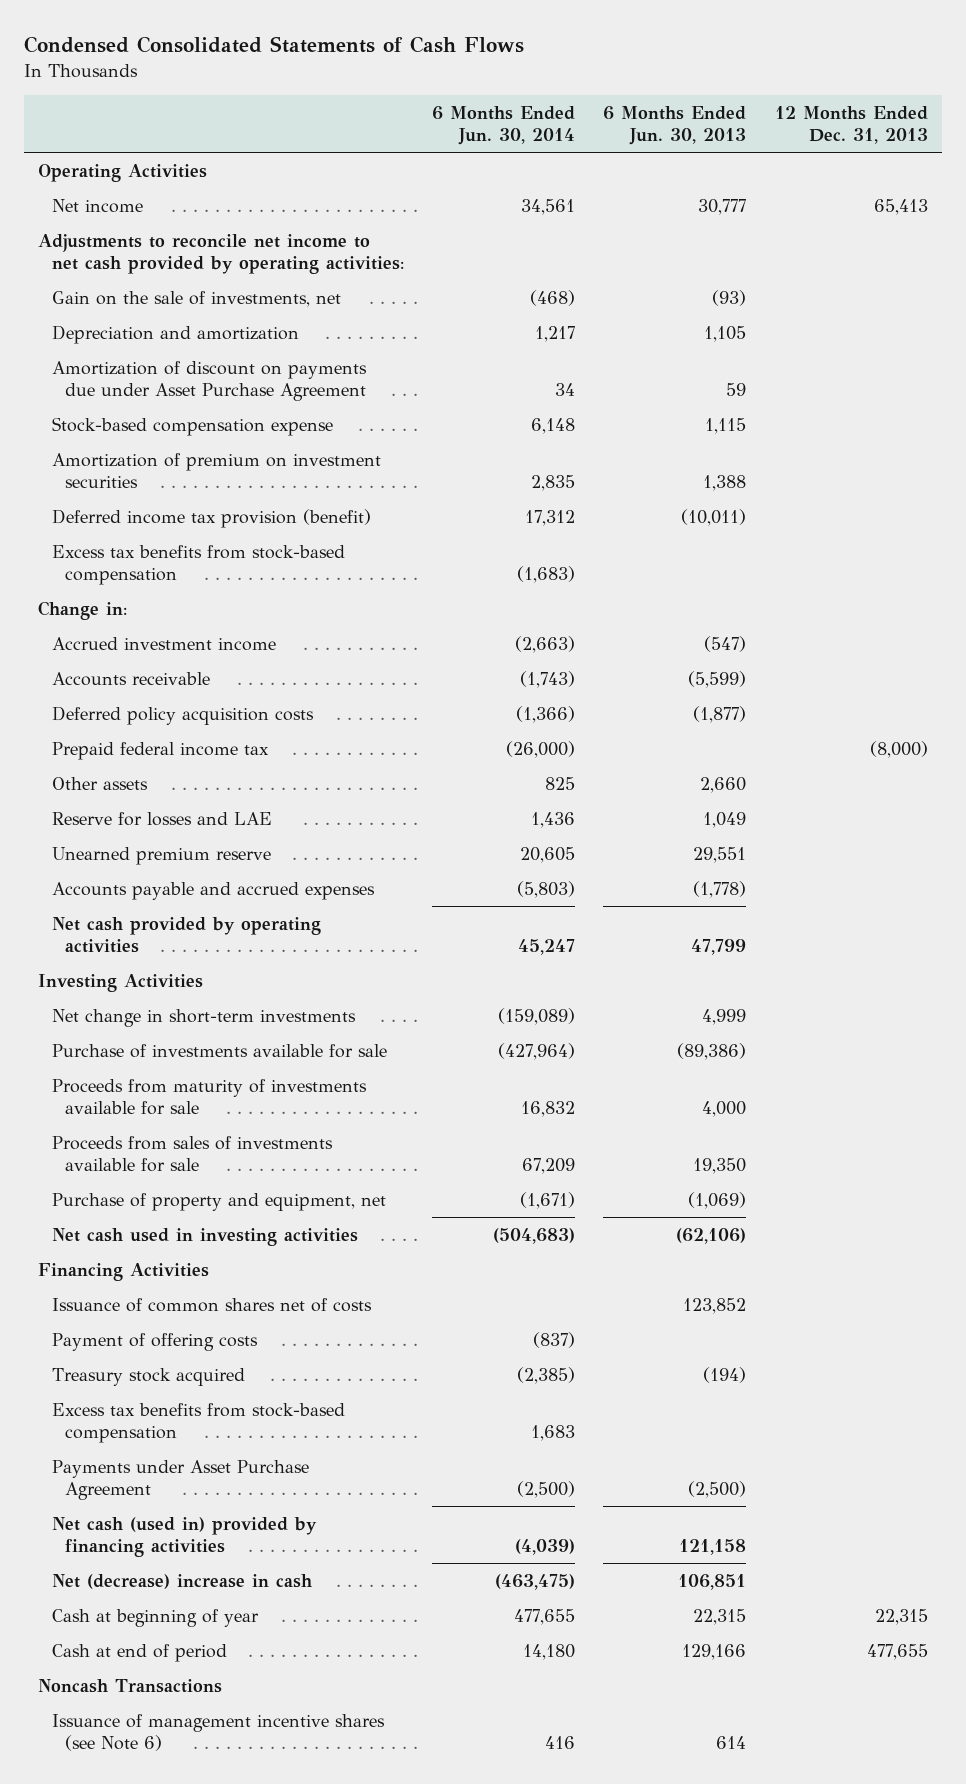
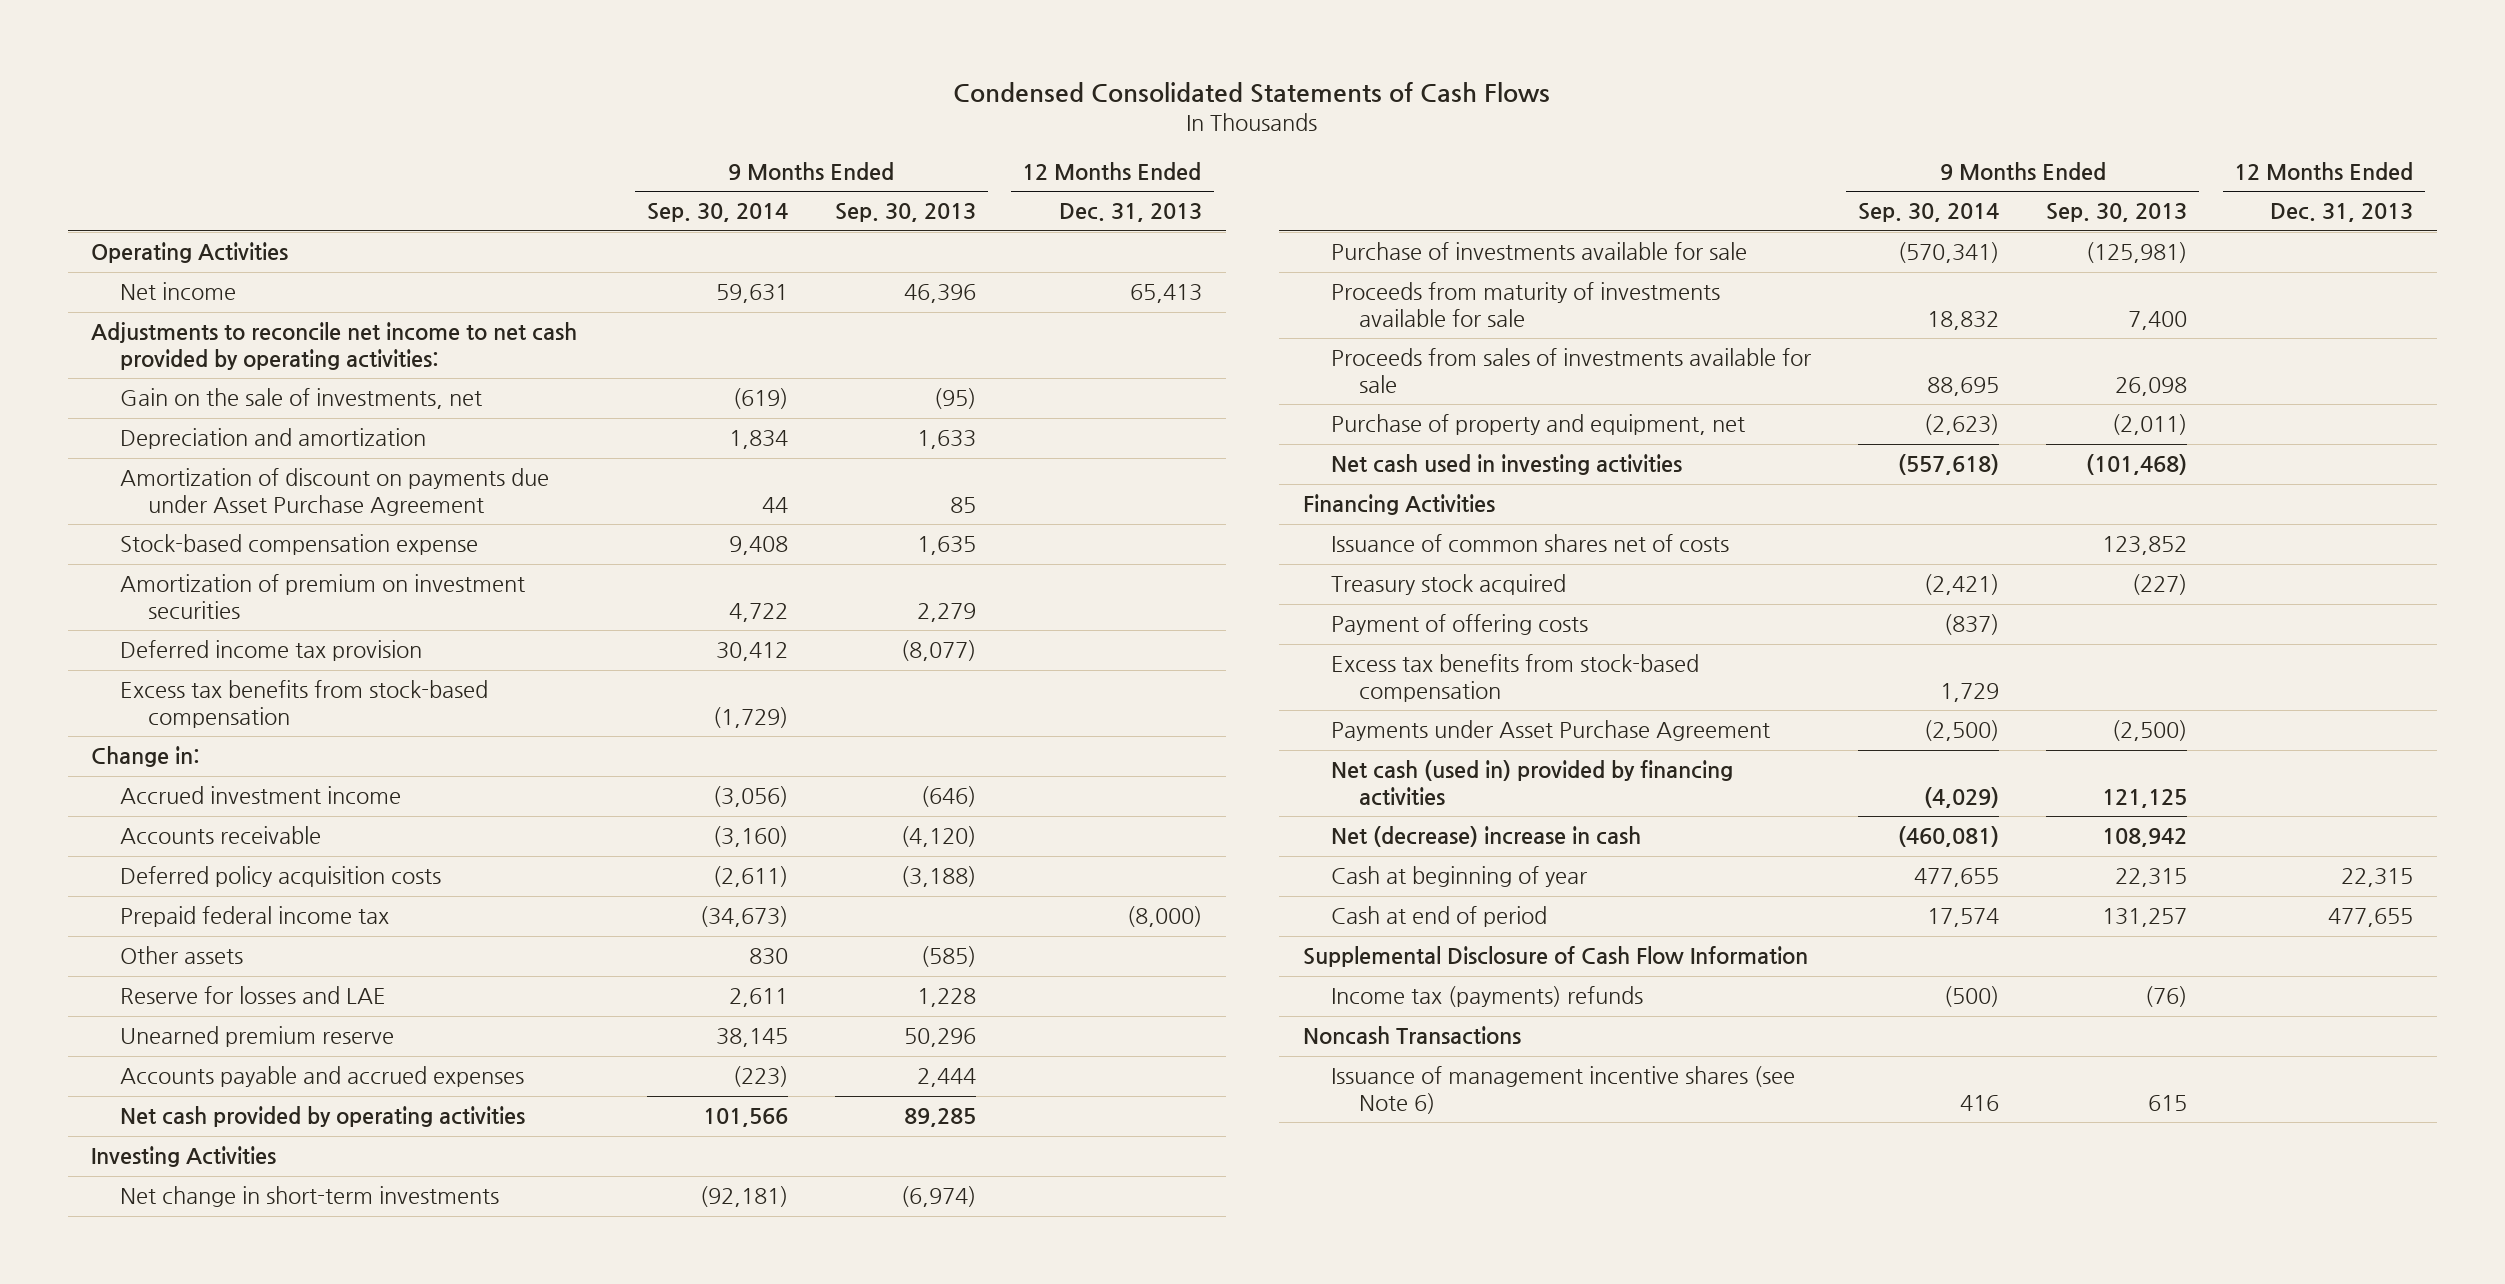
- | 6 Months Ended Jun. 30, 2014 | 6 Months Ended Jun. 30, 2013 | 12 Months Ended Dec. 31, 2013
+ | 9 Months Ended Sep. 30, 2014 | 9 Months Ended Sep. 30, 2013 | 12 Months Ended Dec. 31, 2013
- Deferred income tax provision (benefit) | 17,312 | (10,011) |
+ Deferred income tax provision | 30,412 | (8,077) |
moved down: Payment of offering costs | (837) | |
+ Supplemental Disclosure of Cash Flow Information
+ Income tax (payments) refunds | (500) | (76) |

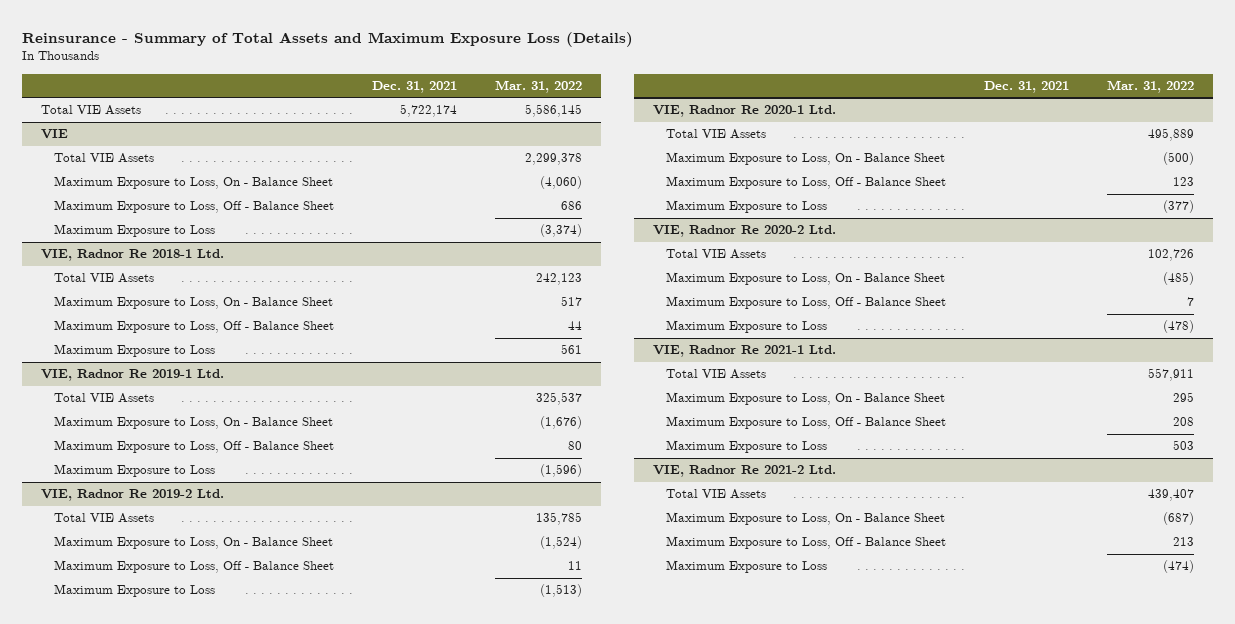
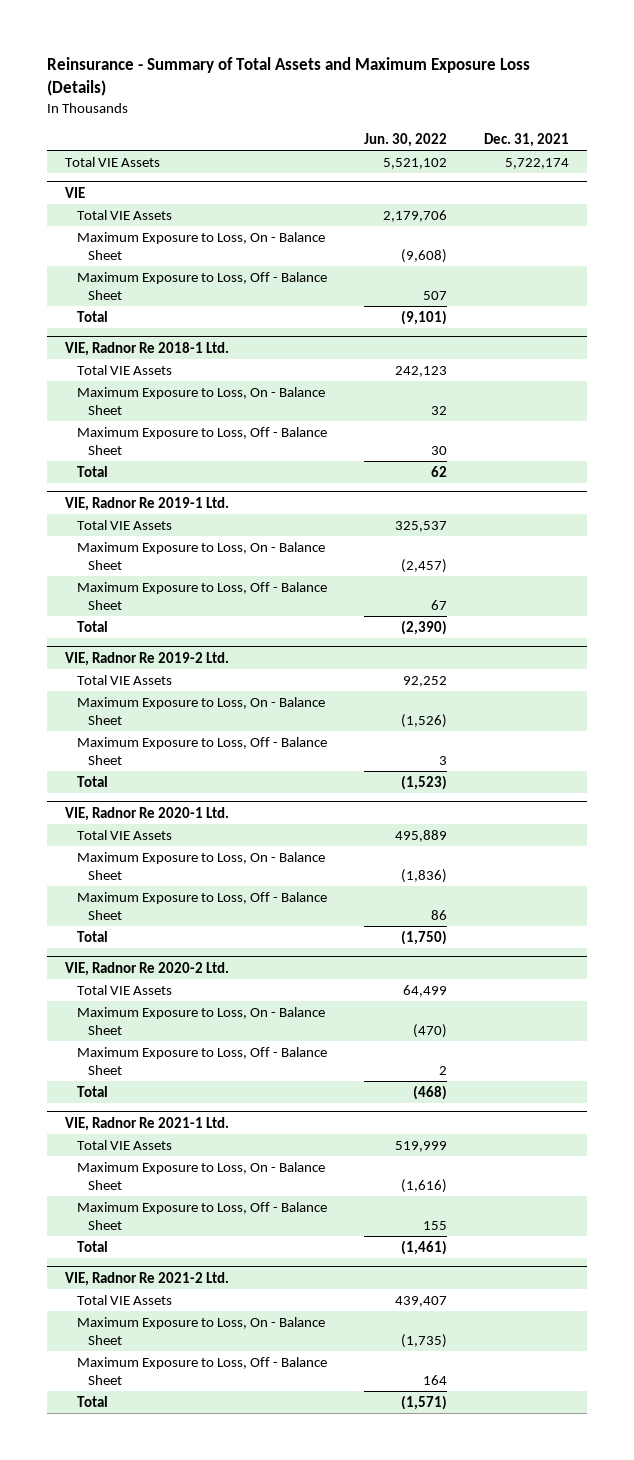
- | Dec. 31, 2021 | Mar. 31, 2022
+ | Jun. 30, 2022 | Dec. 31, 2021
@ VIE
- Maximum Exposure to Loss | | (3,374)
+ Total | (9,101) |
@ VIE, Radnor Re 2018-1 Ltd.
- Maximum Exposure to Loss | | 561
+ Total | 62 |
@ VIE, Radnor Re 2019-1 Ltd.
- Maximum Exposure to Loss | | (1,596)
+ Total | (2,390) |
@ VIE, Radnor Re 2019-2 Ltd.
- Maximum Exposure to Loss | | (1,513)
+ Total | (1,523) |
@ VIE, Radnor Re 2020-1 Ltd.
- Maximum Exposure to Loss | | (377)
+ Total | (1,750) |
@ VIE, Radnor Re 2020-2 Ltd.
- Maximum Exposure to Loss | | (478)
+ Total | (468) |
@ VIE, Radnor Re 2021-1 Ltd.
- Maximum Exposure to Loss | | 503
+ Total | (1,461) |
@ VIE, Radnor Re 2021-2 Ltd.
- Maximum Exposure to Loss | | (474)
+ Total | (1,571) |

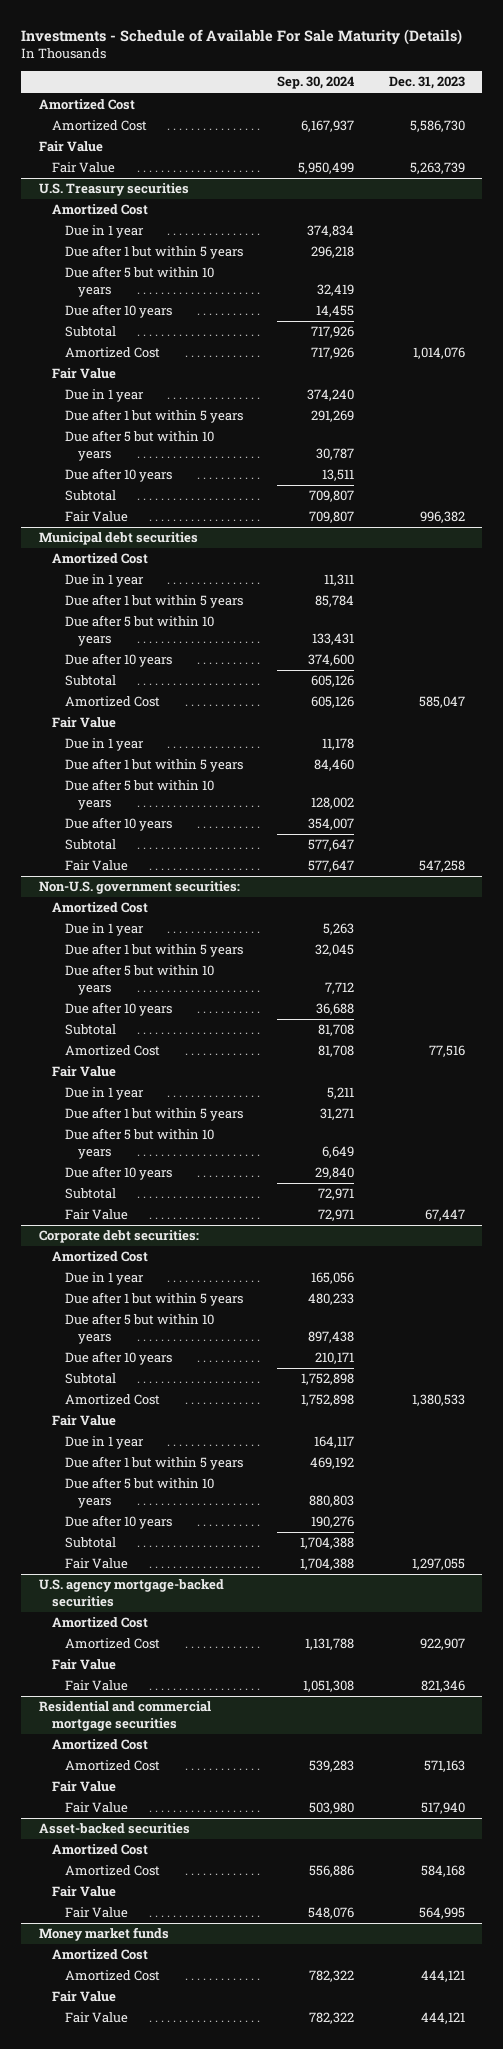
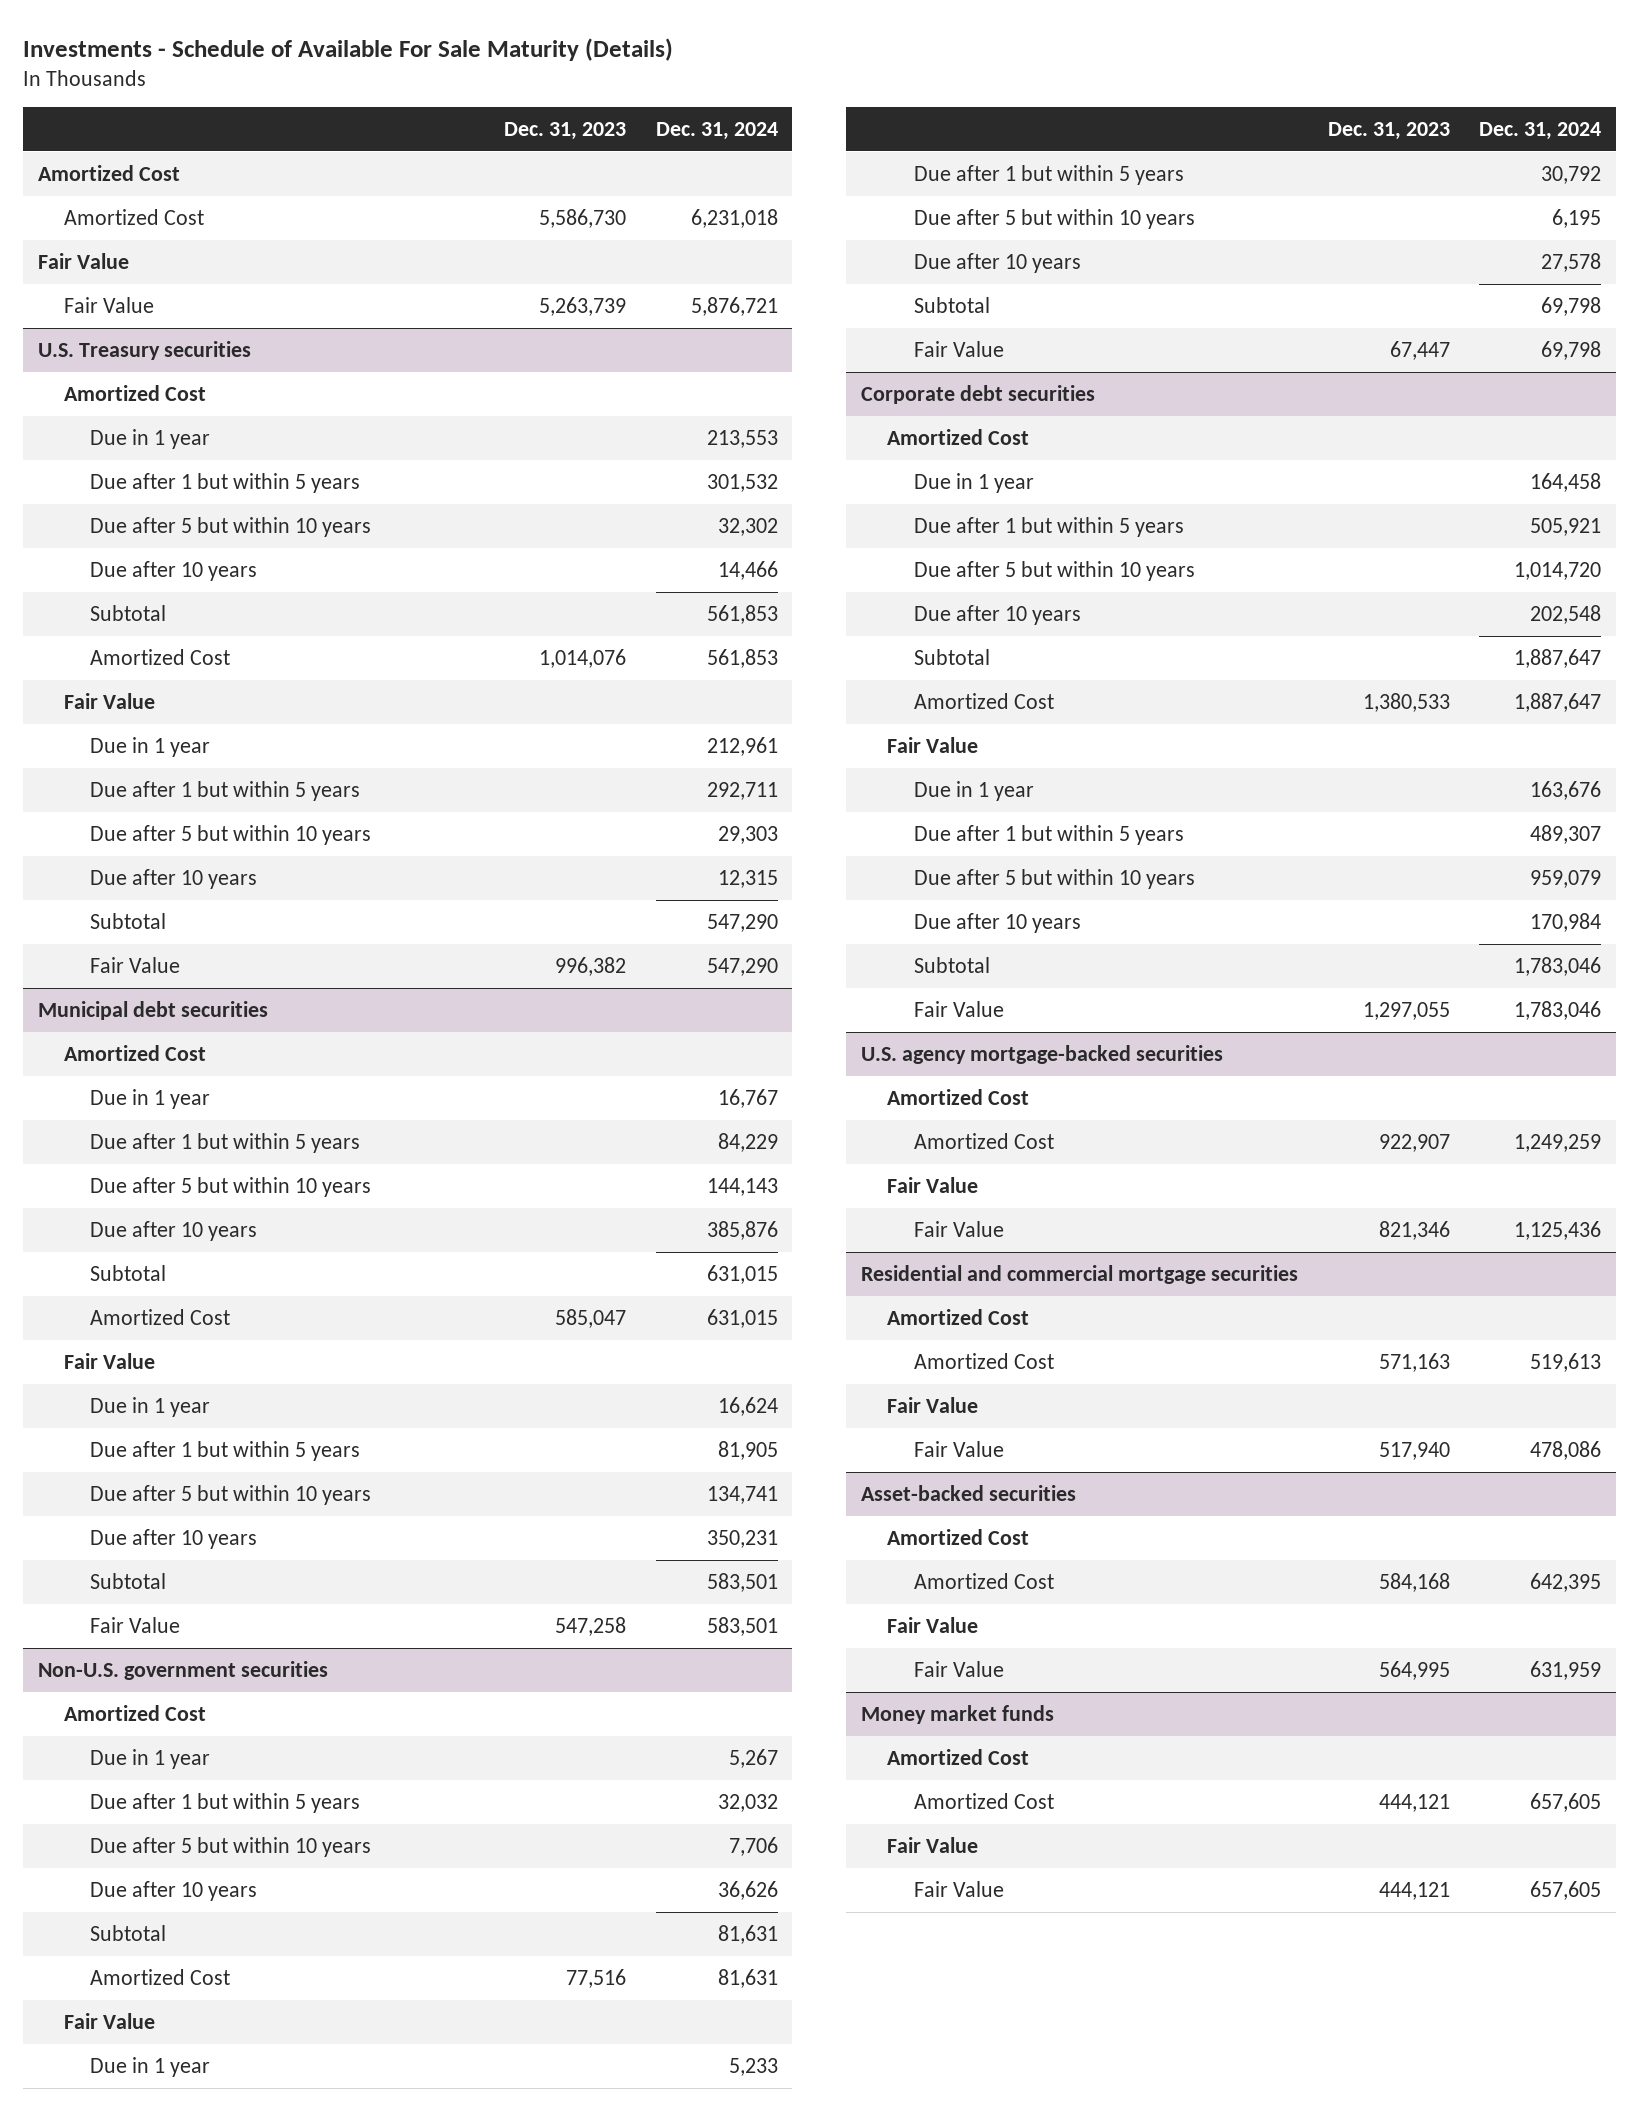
- | Sep. 30, 2024 | Dec. 31, 2023
+ | Dec. 31, 2023 | Dec. 31, 2024
- Non-U.S. government securities:
+ Non-U.S. government securities
- Corporate debt securities:
+ Corporate debt securities

